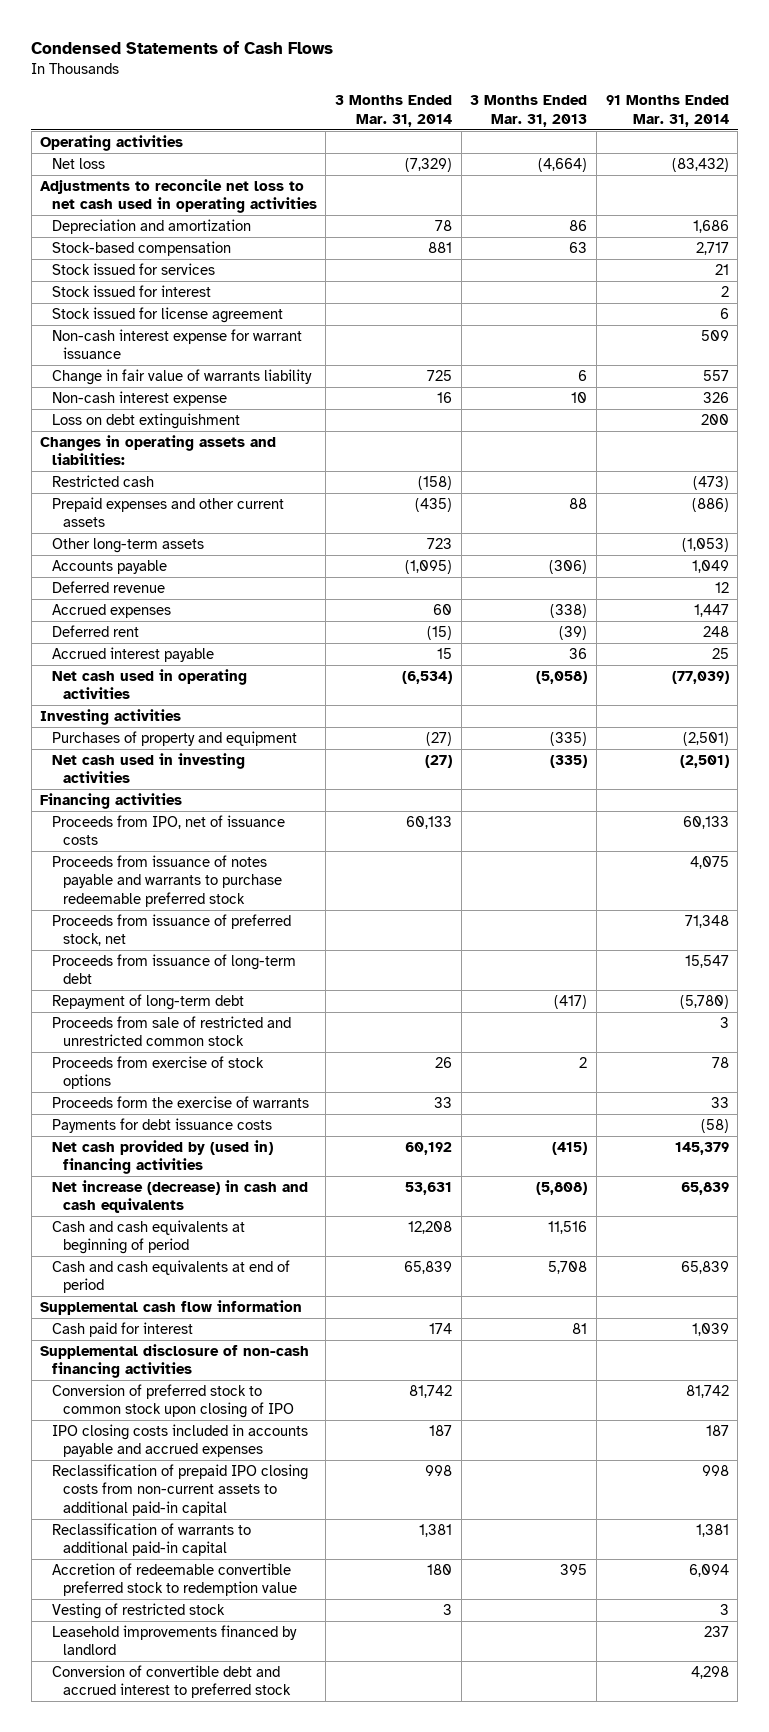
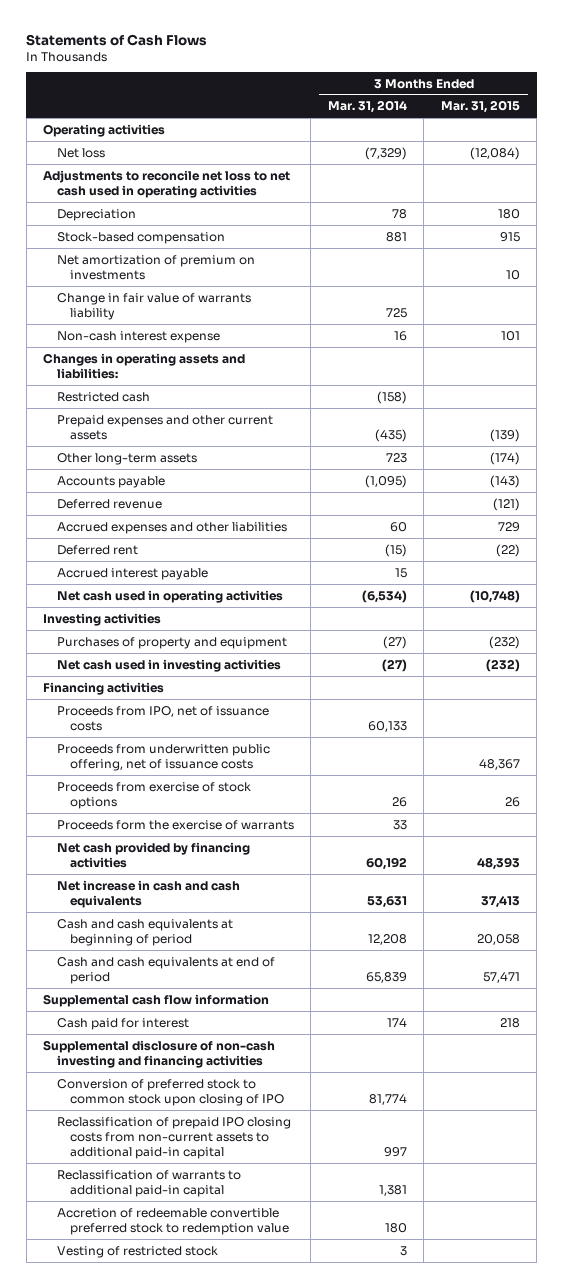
- Condensed Statements of Cash Flows
+ Statements of Cash Flows
- | 3 Months Ended Mar. 31, 2014 | 3 Months Ended Mar. 31, 2013 | 91 Months Ended Mar. 31, 2014
+ | 3 Months Ended Mar. 31, 2014 | 3 Months Ended Mar. 31, 2015
- Depreciation and amortization | 78 | 86 | 1,686
+ Depreciation | 78 | 180
- Stock issued for services | | | 21
- Stock issued for interest | | | 2
- Stock issued for license agreement | | | 6
- Non-cash interest expense for warrant issuance | | | 509
+ Net amortization of premium on investments | | 10
- Loss on debt extinguishment | | | 200
- Accrued expenses | 60 | (338) | 1,447
+ Accrued expenses and other liabilities | 60 | 729
- Proceeds from issuance of notes payable and warrants to purchase redeemable preferred stock | | | 4,075
- Proceeds from issuance of preferred stock, net | | | 71,348
- Proceeds from issuance of long-term debt | | | 15,547
- Repayment of long-term debt | | (417) | (5,780)
- Proceeds from sale of restricted and unrestricted common stock | | | 3
+ Proceeds from underwritten public offering, net of issuance costs | | 48,367
- Payments for debt issuance costs | | | (58)
- Net cash provided by (used in) financing activities | 60,192 | (415) | 145,379
- Net increase (decrease) in cash and cash equivalents | 53,631 | (5,808) | 65,839
+ Net cash provided by financing activities | 60,192 | 48,393
+ Net increase in cash and cash equivalents | 53,631 | 37,413
- Supplemental disclosure of non-cash financing activities
- Conversion of preferred stock to common stock upon closing of IPO | 81,742 | | 81,742
- IPO closing costs included in accounts payable and accrued expenses | 187 | | 187
- Reclassification of prepaid IPO closing costs from non-current assets to additional paid-in capital | 998 | | 998
+ Supplemental disclosure of non-cash investing and financing activities
+ Conversion of preferred stock to common stock upon closing of IPO | 81,774 |
+ Reclassification of prepaid IPO closing costs from non-current assets to additional paid-in capital | 997 |
- Leasehold improvements financed by landlord | | | 237
- Conversion of convertible debt and accrued interest to preferred stock | | | 4,298

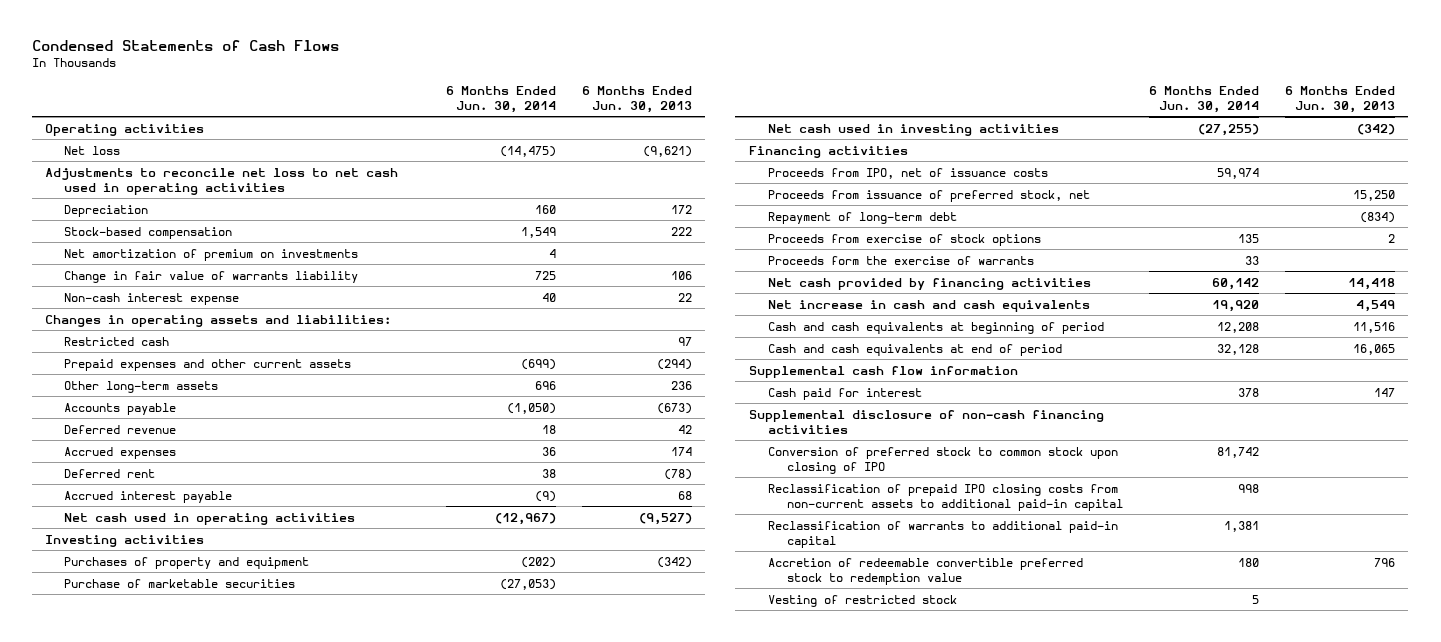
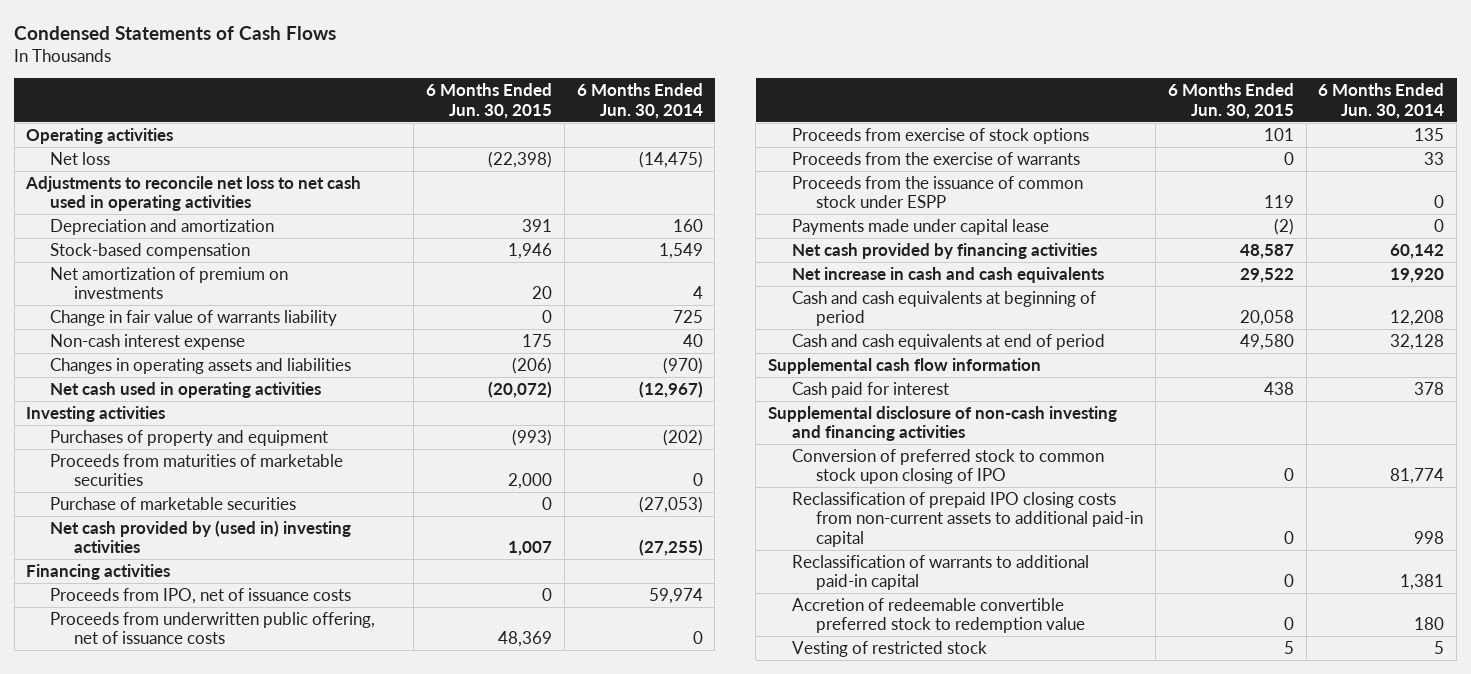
- | 6 Months Ended Jun. 30, 2014 | 6 Months Ended Jun. 30, 2013
+ | 6 Months Ended Jun. 30, 2015 | 6 Months Ended Jun. 30, 2014
- Depreciation | 160 | 172
+ Depreciation and amortization | 391 | 160
- Changes in operating assets and liabilities:
- Restricted cash | | 97
- Prepaid expenses and other current assets | (699) | (294)
- Other long-term assets | 696 | 236
- Accounts payable | (1,050) | (673)
- Deferred revenue | 18 | 42
- Accrued expenses | 36 | 174
- Deferred rent | 38 | (78)
- Accrued interest payable | (9) | 68
+ Changes in operating assets and liabilities | (206) | (970)
+ Proceeds from maturities of marketable securities | 2,000 | 0
- Net cash used in investing activities | (27,255) | (342)
+ Net cash provided by (used in) investing activities | 1,007 | (27,255)
- Proceeds from issuance of preferred stock, net | | 15,250
- Repayment of long-term debt | | (834)
+ Proceeds from underwritten public offering, net of issuance costs | 48,369 | 0
- Proceeds form the exercise of warrants | 33 |
+ Proceeds from the exercise of warrants | 0 | 33
+ Proceeds from the issuance of common stock under ESPP | 119 | 0
+ Payments made under capital lease | (2) | 0
- Supplemental disclosure of non-cash financing activities
- Conversion of preferred stock to common stock upon closing of IPO | 81,742 |
+ Supplemental disclosure of non-cash investing and financing activities
+ Conversion of preferred stock to common stock upon closing of IPO | 0 | 81,774

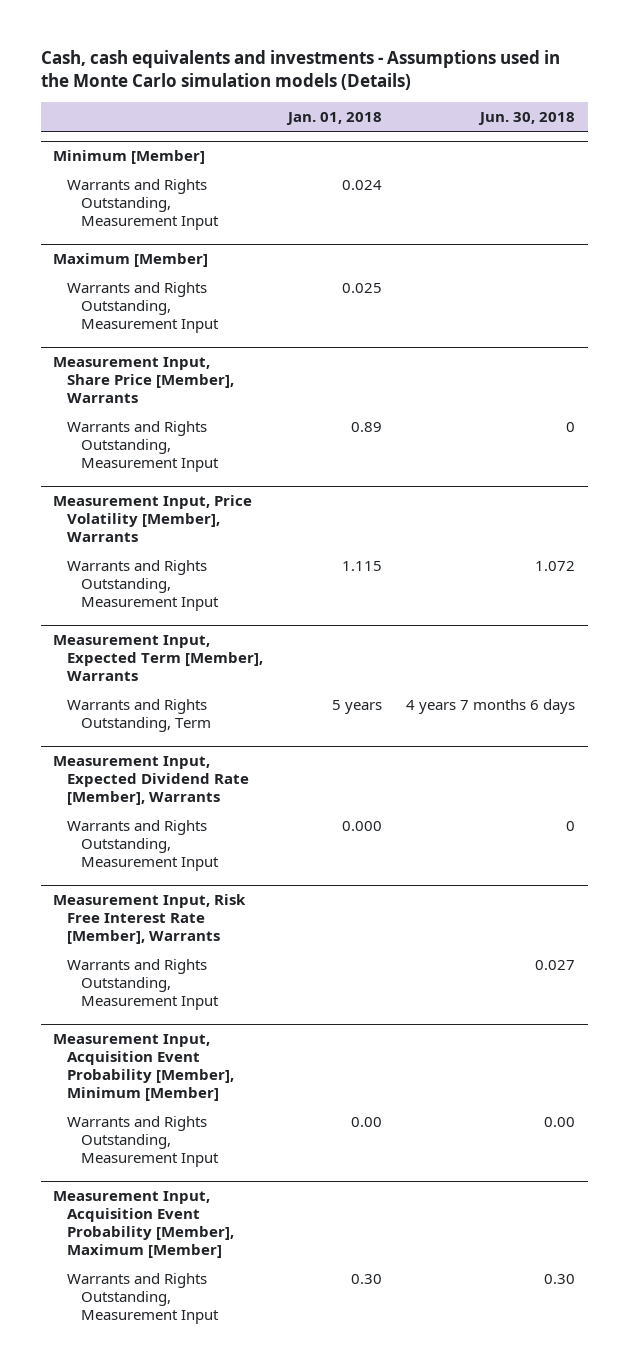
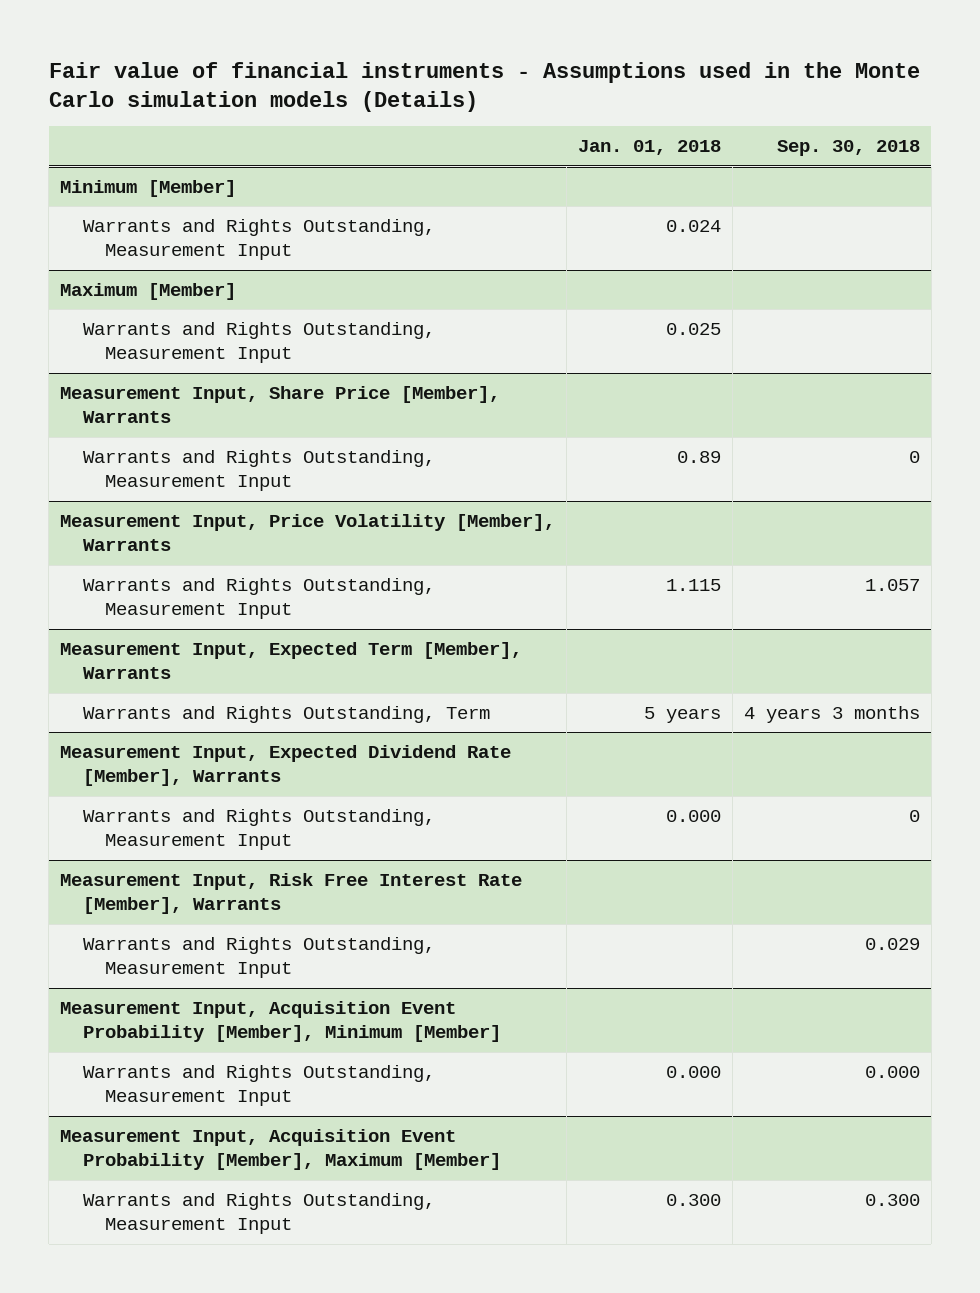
- Cash, cash equivalents and investments - Assumptions used in the Monte Carlo simulation models (Details)
+ Fair value of financial instruments - Assumptions used in the Monte Carlo simulation models (Details)
- | Jan. 01, 2018 | Jun. 30, 2018
+ | Jan. 01, 2018 | Sep. 30, 2018
@ Measurement Input, Acquisition Event Probability [Member], Minimum [Member]
- Warrants and Rights Outstanding, Measurement Input | 0.00 | 0.00
+ Warrants and Rights Outstanding, Measurement Input | 0.000 | 0.000
@ Measurement Input, Acquisition Event Probability [Member], Maximum [Member]
- Warrants and Rights Outstanding, Measurement Input | 0.30 | 0.30
+ Warrants and Rights Outstanding, Measurement Input | 0.300 | 0.300

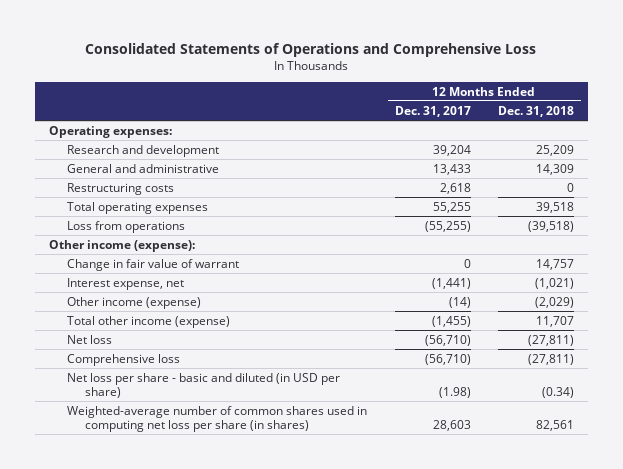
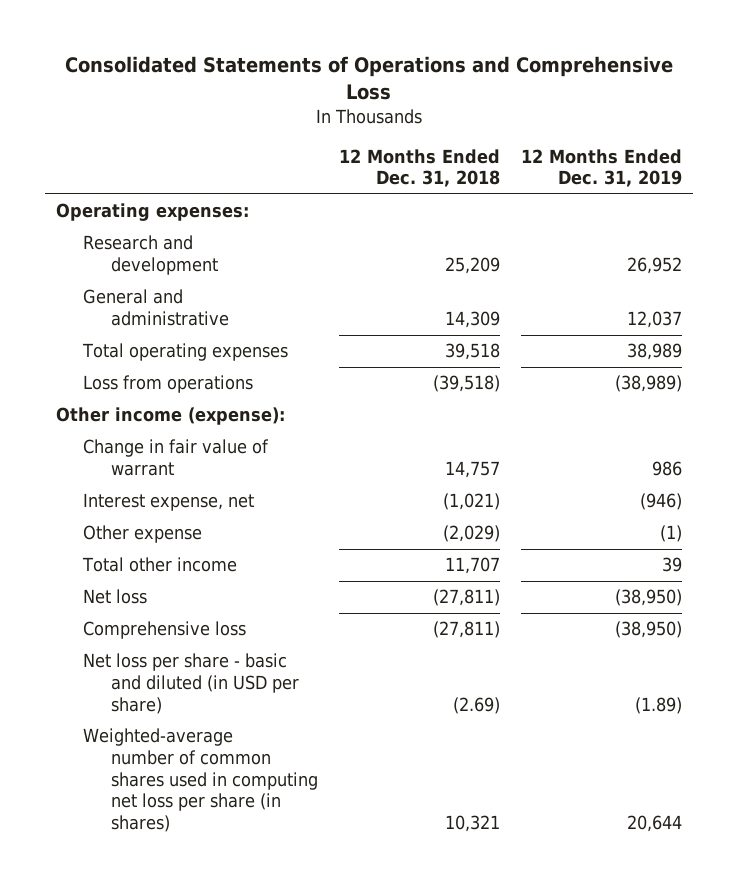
- | 12 Months Ended Dec. 31, 2017 | 12 Months Ended Dec. 31, 2018
+ | 12 Months Ended Dec. 31, 2018 | 12 Months Ended Dec. 31, 2019
- Restructuring costs | 2,618 | 0
- Other income (expense) | (14) | (2,029)
- Total other income (expense) | (1,455) | 11,707
+ Other expense | (2,029) | (1)
+ Total other income | 11,707 | 39
- Net loss per share - basic and diluted (in USD per share) | (1.98) | (0.34)
- Weighted-average number of common shares used in computing net loss per share (in shares) | 28,603 | 82,561
+ Net loss per share - basic and diluted (in USD per share) | (2.69) | (1.89)
+ Weighted-average number of common shares used in computing net loss per share (in shares) | 10,321 | 20,644

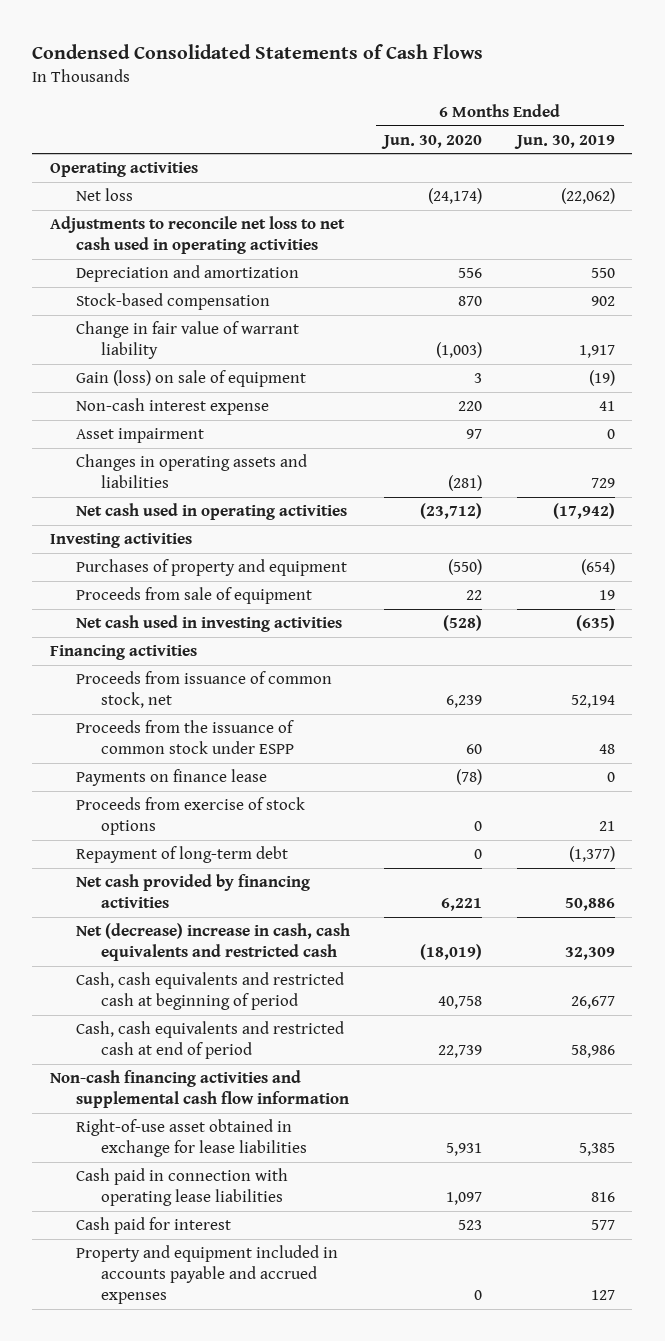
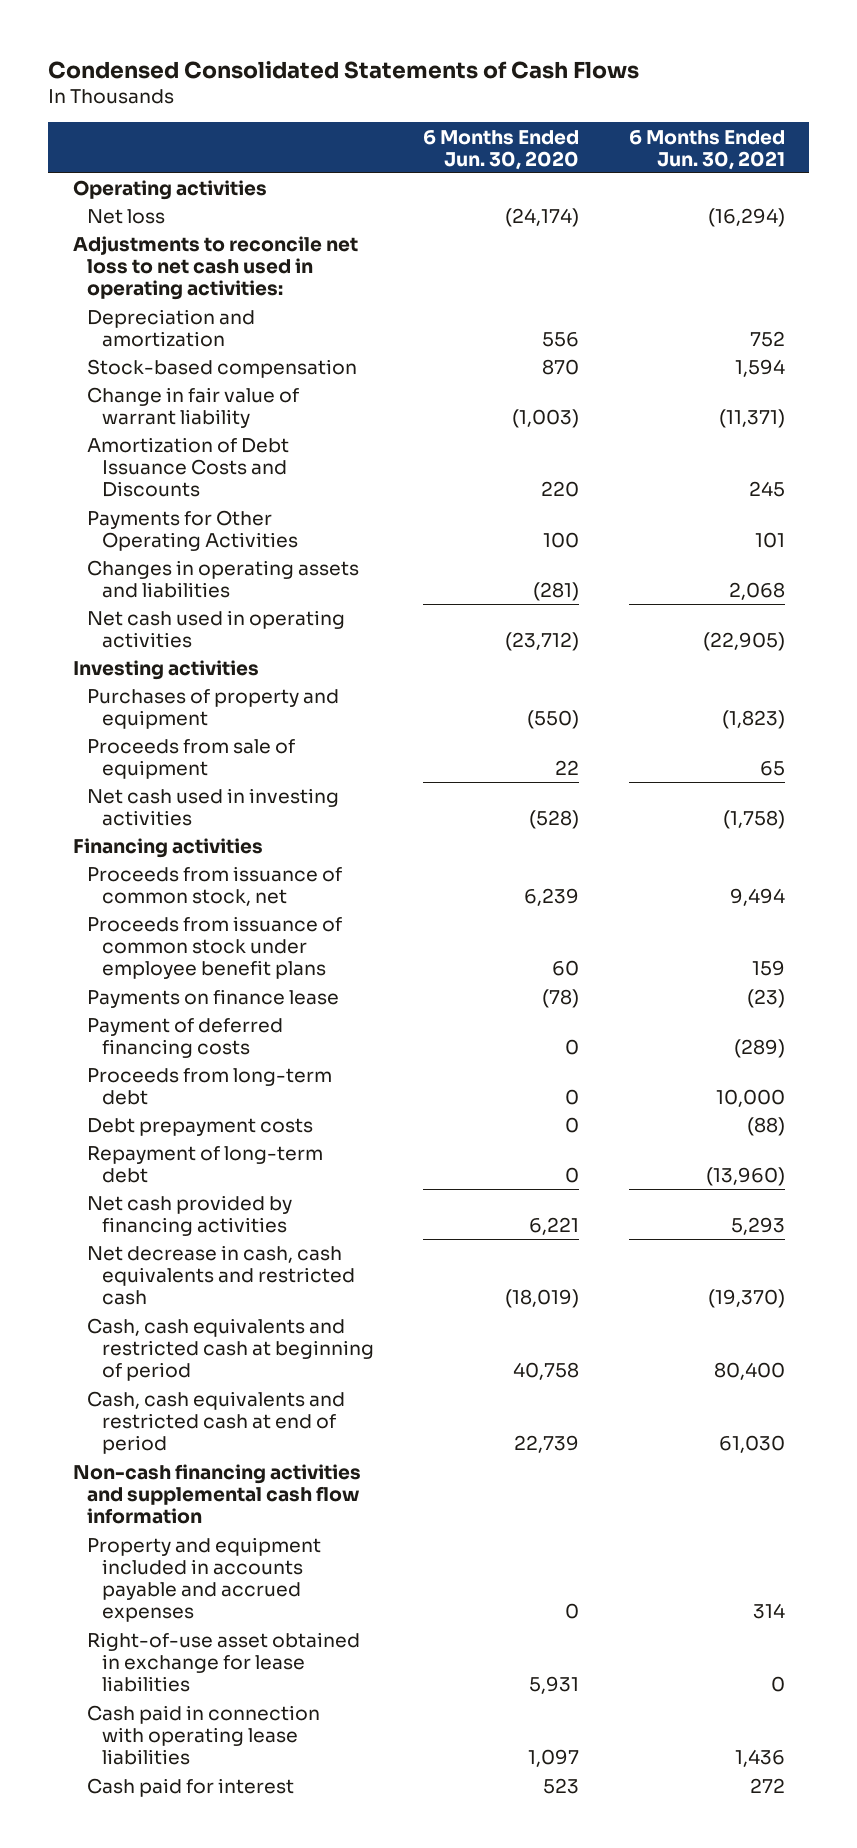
- | 6 Months Ended Jun. 30, 2020 | 6 Months Ended Jun. 30, 2019
+ | 6 Months Ended Jun. 30, 2020 | 6 Months Ended Jun. 30, 2021
- Adjustments to reconcile net loss to net cash used in operating activities
+ Adjustments to reconcile net loss to net cash used in operating activities:
- Gain (loss) on sale of equipment | 3 | (19)
- Non-cash interest expense | 220 | 41
- Asset impairment | 97 | 0
+ Amortization of Debt Issuance Costs and Discounts | 220 | 245
+ Payments for Other Operating Activities | 100 | 101
- Proceeds from the issuance of common stock under ESPP | 60 | 48
+ Proceeds from issuance of common stock under employee benefit plans | 60 | 159
- Proceeds from exercise of stock options | 0 | 21
+ Payment of deferred financing costs | 0 | (289)
+ Proceeds from long-term debt | 0 | 10,000
+ Debt prepayment costs | 0 | (88)
- Net (decrease) increase in cash, cash equivalents and restricted cash | (18,019) | 32,309
+ Net decrease in cash, cash equivalents and restricted cash | (18,019) | (19,370)
moved up: Property and equipment included in accounts payable and accrued expenses | 0 | 314

